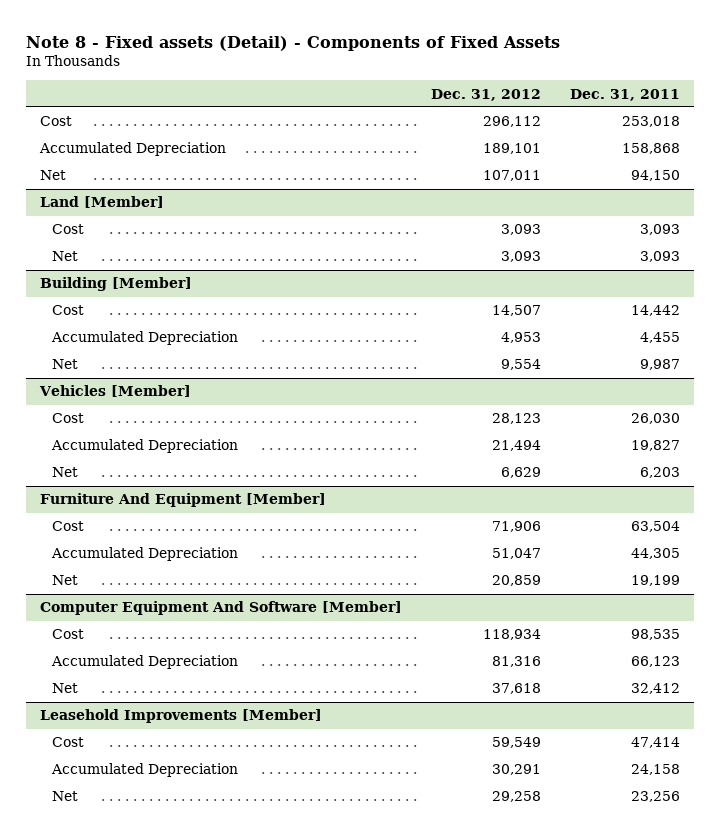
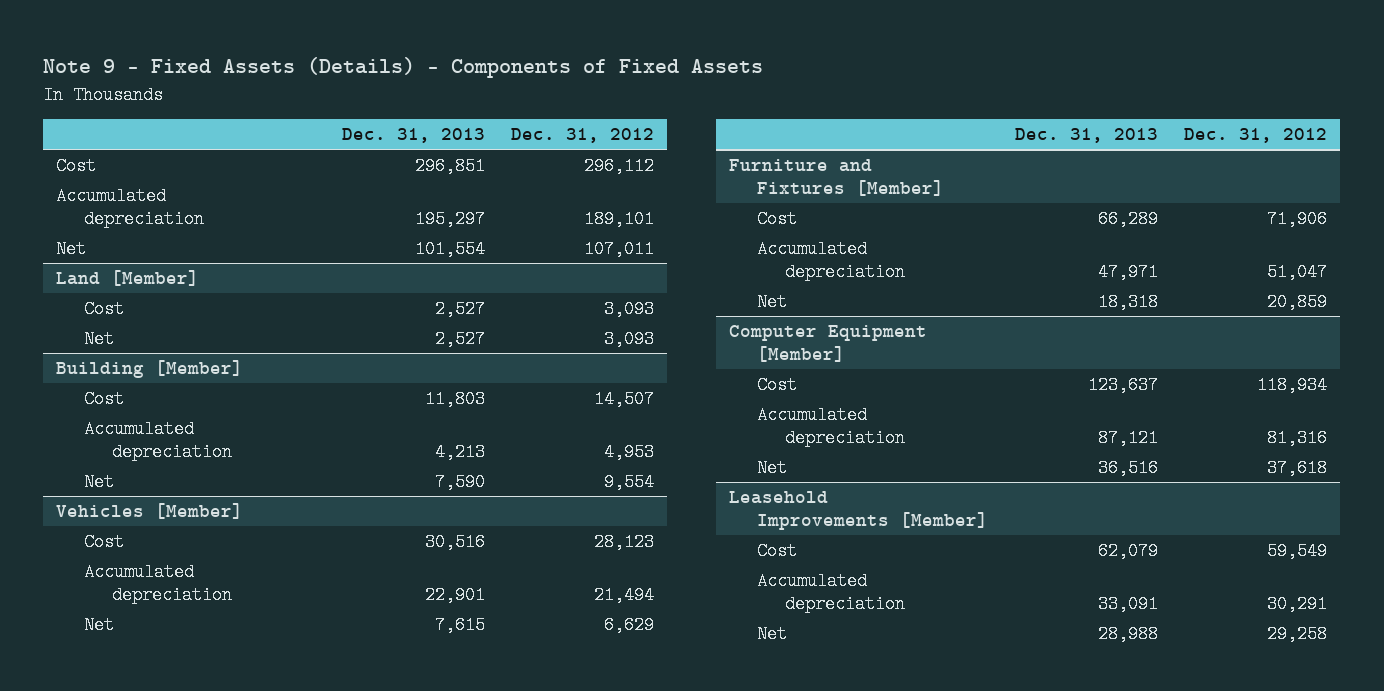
- Note 8 - Fixed assets (Detail) - Components of Fixed Assets
+ Note 9 - Fixed Assets (Details) - Components of Fixed Assets
- | Dec. 31, 2012 | Dec. 31, 2011
+ | Dec. 31, 2013 | Dec. 31, 2012
- Accumulated Depreciation | 189,101 | 158,868
+ Accumulated depreciation | 195,297 | 189,101
@ Building [Member]
- Accumulated Depreciation | 4,953 | 4,455
+ Accumulated depreciation | 4,213 | 4,953
@ Vehicles [Member]
- Accumulated Depreciation | 21,494 | 19,827
+ Accumulated depreciation | 22,901 | 21,494
- Furniture And Equipment [Member]
+ Furniture and Fixtures [Member]
- Accumulated Depreciation | 51,047 | 44,305
+ Accumulated depreciation | 47,971 | 51,047
- Computer Equipment And Software [Member]
+ Computer Equipment [Member]
- Accumulated Depreciation | 81,316 | 66,123
+ Accumulated depreciation | 87,121 | 81,316
@ Leasehold Improvements [Member]
- Accumulated Depreciation | 30,291 | 24,158
+ Accumulated depreciation | 33,091 | 30,291

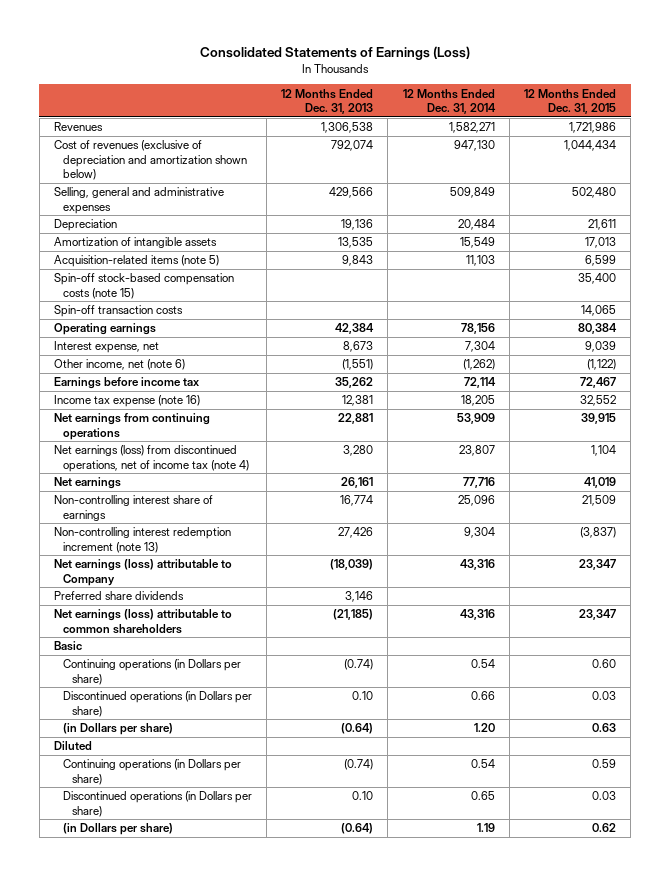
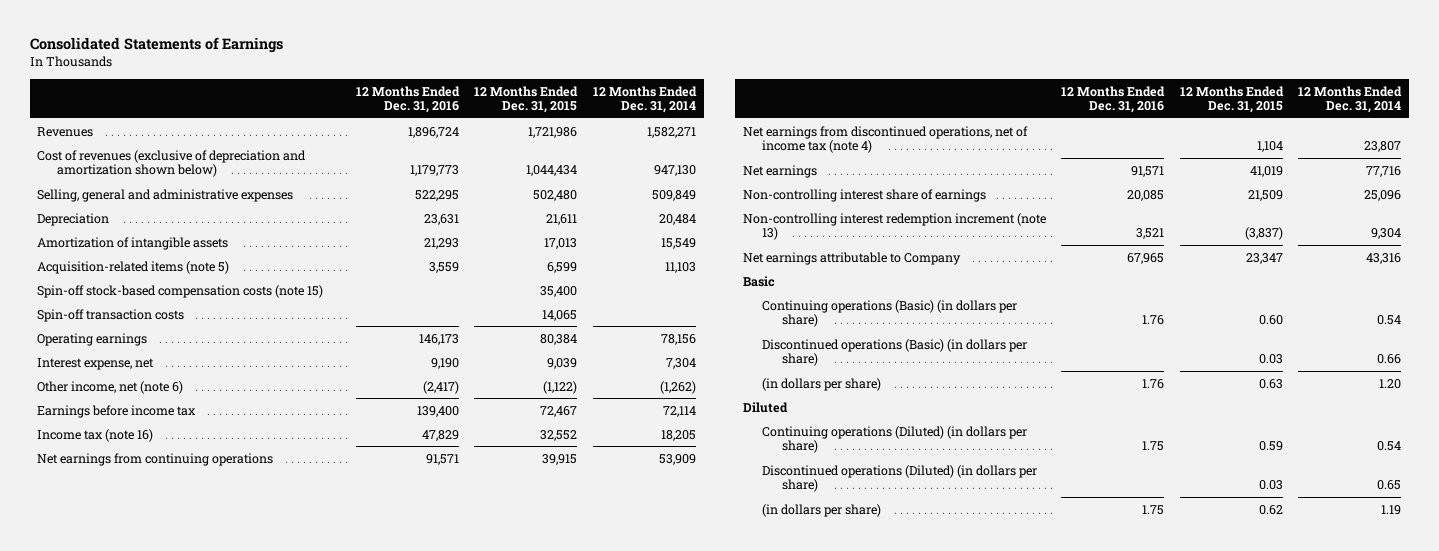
- Consolidated Statements of Earnings (Loss)
+ Consolidated Statements of Earnings
- | 12 Months Ended Dec. 31, 2013 | 12 Months Ended Dec. 31, 2014 | 12 Months Ended Dec. 31, 2015
+ | 12 Months Ended Dec. 31, 2016 | 12 Months Ended Dec. 31, 2015 | 12 Months Ended Dec. 31, 2014
- Income tax expense (note 16) | 12,381 | 18,205 | 32,552
+ Income tax (note 16) | 47,829 | 32,552 | 18,205
- Net earnings (loss) from discontinued operations, net of income tax (note 4) | 3,280 | 23,807 | 1,104
+ Net earnings from discontinued operations, net of income tax (note 4) | | 1,104 | 23,807
- Net earnings (loss) attributable to Company | (18,039) | 43,316 | 23,347
- Preferred share dividends | 3,146 | |
- Net earnings (loss) attributable to common shareholders | (21,185) | 43,316 | 23,347
+ Net earnings attributable to Company | 67,965 | 23,347 | 43,316
- Continuing operations (in Dollars per share) | (0.74) | 0.54 | 0.60
- Discontinued operations (in Dollars per share) | 0.10 | 0.66 | 0.03
- (in Dollars per share) | (0.64) | 1.20 | 0.63
+ Continuing operations (Basic) (in dollars per share) | 1.76 | 0.60 | 0.54
+ Discontinued operations (Basic) (in dollars per share) | | 0.03 | 0.66
+ (in dollars per share) | 1.76 | 0.63 | 1.20
- Continuing operations (in Dollars per share) | (0.74) | 0.54 | 0.59
- Discontinued operations (in Dollars per share) | 0.10 | 0.65 | 0.03
- (in Dollars per share) | (0.64) | 1.19 | 0.62
+ Continuing operations (Diluted) (in dollars per share) | 1.75 | 0.59 | 0.54
+ Discontinued operations (Diluted) (in dollars per share) | | 0.03 | 0.65
+ (in dollars per share) | 1.75 | 0.62 | 1.19

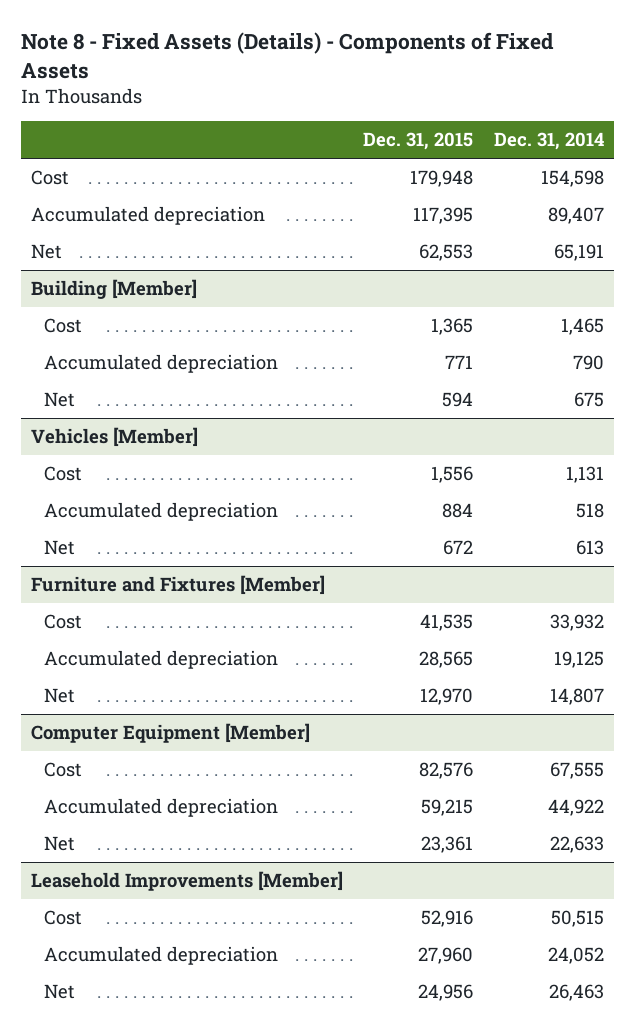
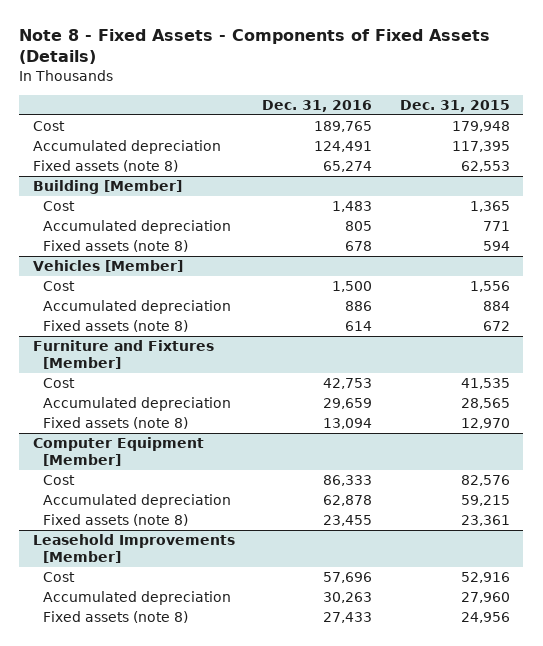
- Note 8 - Fixed Assets (Details) - Components of Fixed Assets
+ Note 8 - Fixed Assets - Components of Fixed Assets (Details)
- | Dec. 31, 2015 | Dec. 31, 2014
+ | Dec. 31, 2016 | Dec. 31, 2015
- Net | 62,553 | 65,191
+ Fixed assets (note 8) | 65,274 | 62,553
@ Building [Member]
- Net | 594 | 675
+ Fixed assets (note 8) | 678 | 594
@ Vehicles [Member]
- Net | 672 | 613
+ Fixed assets (note 8) | 614 | 672
@ Furniture and Fixtures [Member]
- Net | 12,970 | 14,807
+ Fixed assets (note 8) | 13,094 | 12,970
@ Computer Equipment [Member]
- Net | 23,361 | 22,633
+ Fixed assets (note 8) | 23,455 | 23,361
@ Leasehold Improvements [Member]
- Net | 24,956 | 26,463
+ Fixed assets (note 8) | 27,433 | 24,956

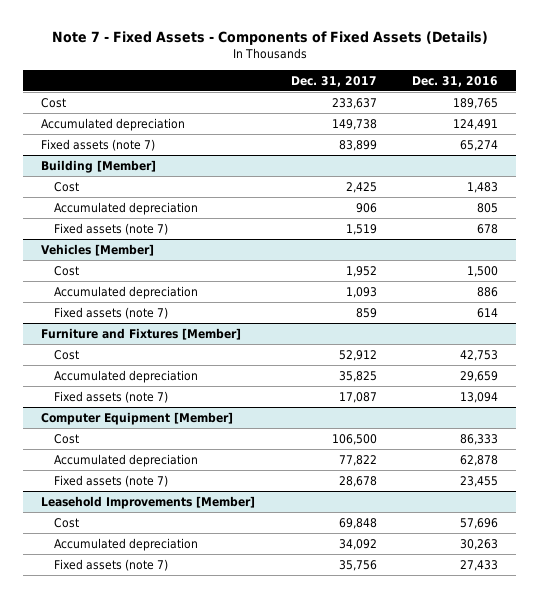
- Note 8 - Fixed Assets - Components of Fixed Assets (Details)
+ Note 7 - Fixed Assets - Components of Fixed Assets (Details)
- | Dec. 31, 2016 | Dec. 31, 2015
+ | Dec. 31, 2017 | Dec. 31, 2016
- Fixed assets (note 8) | 65,274 | 62,553
+ Fixed assets (note 7) | 83,899 | 65,274
@ Building [Member]
- Fixed assets (note 8) | 678 | 594
+ Fixed assets (note 7) | 1,519 | 678
@ Vehicles [Member]
- Fixed assets (note 8) | 614 | 672
+ Fixed assets (note 7) | 859 | 614
@ Furniture and Fixtures [Member]
- Fixed assets (note 8) | 13,094 | 12,970
+ Fixed assets (note 7) | 17,087 | 13,094
@ Computer Equipment [Member]
- Fixed assets (note 8) | 23,455 | 23,361
+ Fixed assets (note 7) | 28,678 | 23,455
@ Leasehold Improvements [Member]
- Fixed assets (note 8) | 27,433 | 24,956
+ Fixed assets (note 7) | 35,756 | 27,433

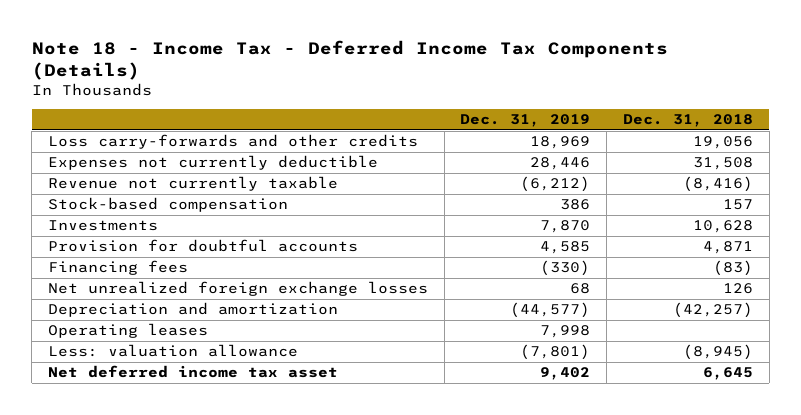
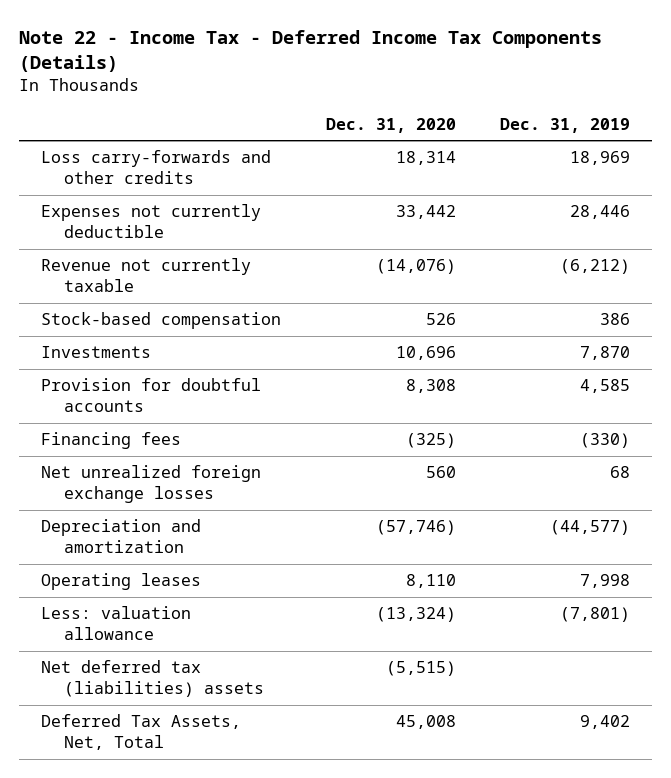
- Note 18 - Income Tax - Deferred Income Tax Components (Details)
+ Note 22 - Income Tax - Deferred Income Tax Components (Details)
- | Dec. 31, 2019 | Dec. 31, 2018
+ | Dec. 31, 2020 | Dec. 31, 2019
- Net deferred income tax asset | 9,402 | 6,645
+ Net deferred tax (liabilities) assets | (5,515) |
+ Deferred Tax Assets, Net, Total | 45,008 | 9,402

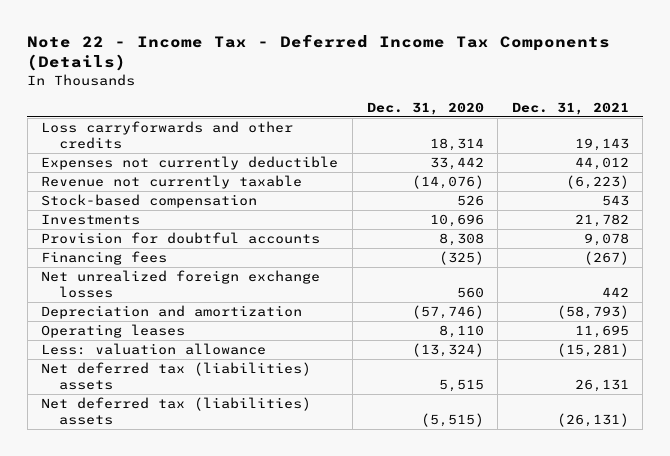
- | Dec. 31, 2020 | Dec. 31, 2019
+ | Dec. 31, 2020 | Dec. 31, 2021
- Loss carry-forwards and other credits | 18,314 | 18,969
+ Loss carryforwards and other credits | 18,314 | 19,143
+ Net deferred tax (liabilities) assets | 5,515 | 26,131
- Deferred Tax Assets, Net, Total | 45,008 | 9,402

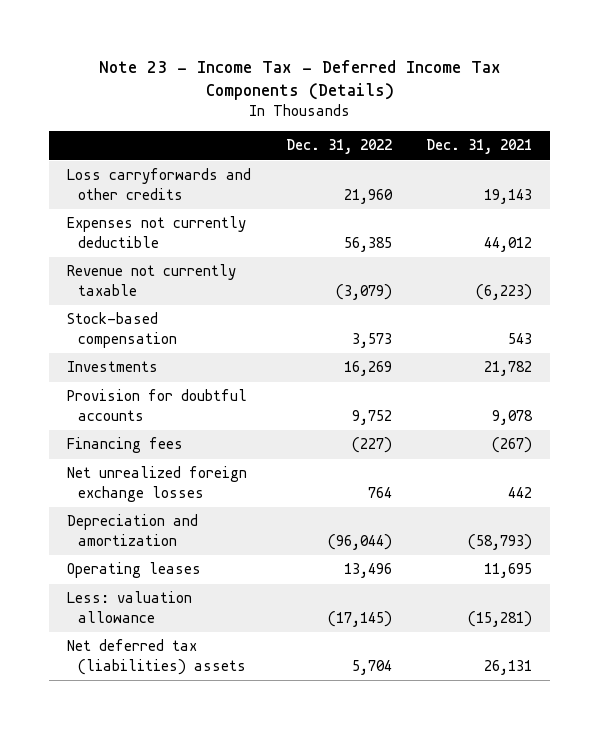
- Note 22 - Income Tax - Deferred Income Tax Components (Details)
+ Note 23 - Income Tax - Deferred Income Tax Components (Details)
- | Dec. 31, 2020 | Dec. 31, 2021
+ | Dec. 31, 2022 | Dec. 31, 2021
- Net deferred tax (liabilities) assets | (5,515) | (26,131)

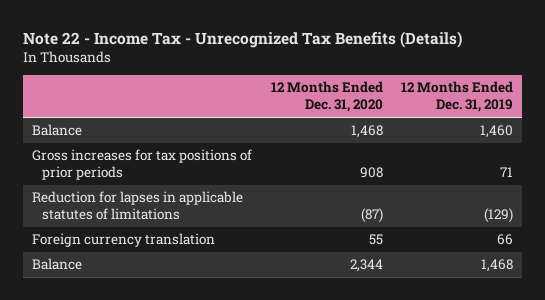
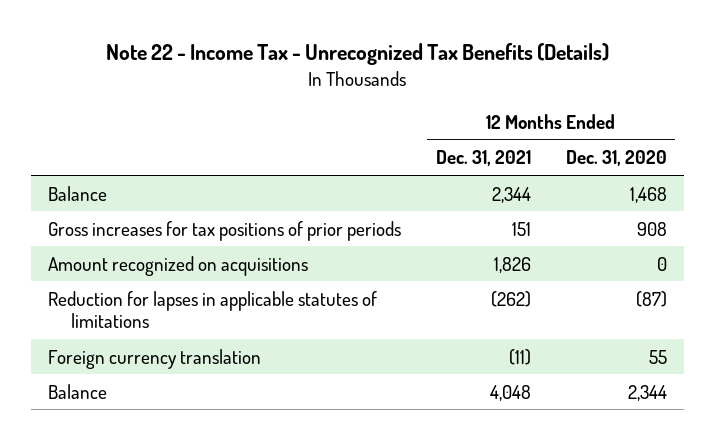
- | 12 Months Ended Dec. 31, 2020 | 12 Months Ended Dec. 31, 2019
+ | 12 Months Ended Dec. 31, 2021 | 12 Months Ended Dec. 31, 2020
+ Amount recognized on acquisitions | 1,826 | 0

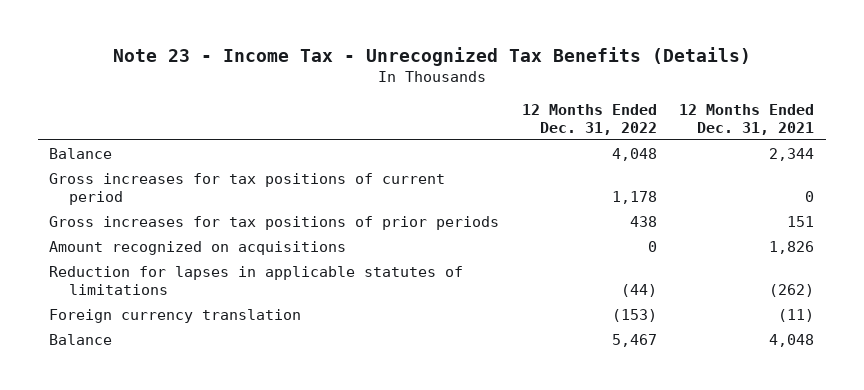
- Note 22 - Income Tax - Unrecognized Tax Benefits (Details)
+ Note 23 - Income Tax - Unrecognized Tax Benefits (Details)
- | 12 Months Ended Dec. 31, 2021 | 12 Months Ended Dec. 31, 2020
+ | 12 Months Ended Dec. 31, 2022 | 12 Months Ended Dec. 31, 2021
+ Gross increases for tax positions of current period | 1,178 | 0

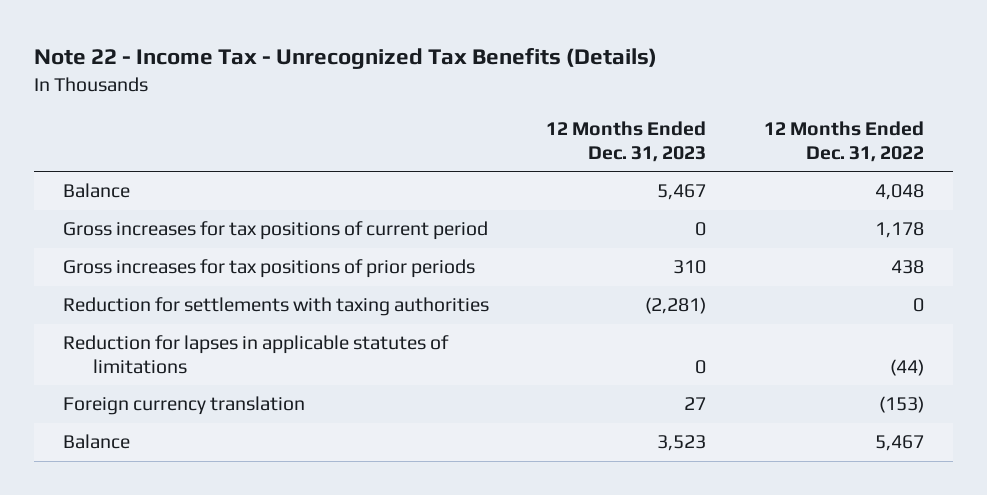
- Note 23 - Income Tax - Unrecognized Tax Benefits (Details)
+ Note 22 - Income Tax - Unrecognized Tax Benefits (Details)
- | 12 Months Ended Dec. 31, 2022 | 12 Months Ended Dec. 31, 2021
+ | 12 Months Ended Dec. 31, 2023 | 12 Months Ended Dec. 31, 2022
- Amount recognized on acquisitions | 0 | 1,826
+ Reduction for settlements with taxing authorities | (2,281) | 0

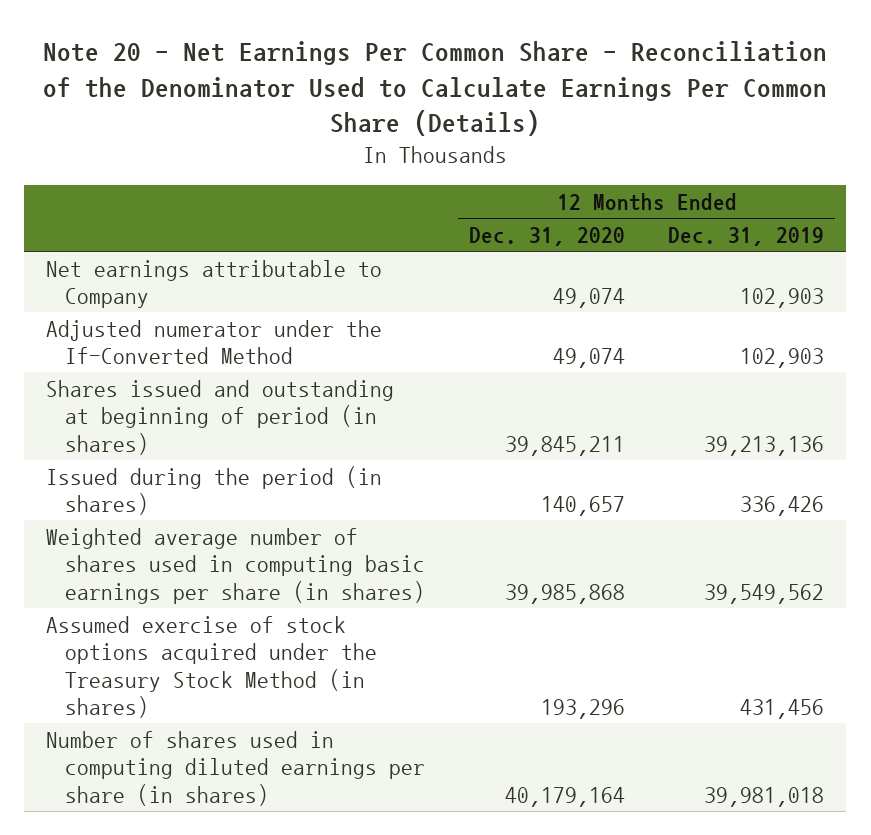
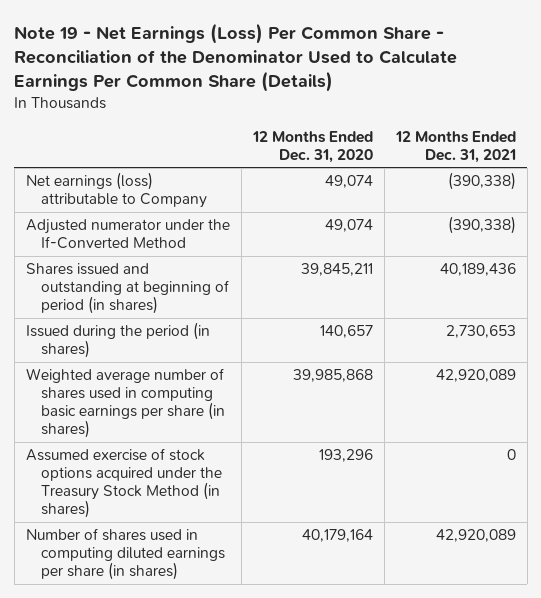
- Note 20 - Net Earnings Per Common Share - Reconciliation of the Denominator Used to Calculate Earnings Per Common Share (Details)
+ Note 19 - Net Earnings (Loss) Per Common Share - Reconciliation of the Denominator Used to Calculate Earnings Per Common Share (Details)
- | 12 Months Ended Dec. 31, 2020 | 12 Months Ended Dec. 31, 2019
+ | 12 Months Ended Dec. 31, 2020 | 12 Months Ended Dec. 31, 2021
- Net earnings attributable to Company | 49,074 | 102,903
+ Net earnings (loss) attributable to Company | 49,074 | (390,338)

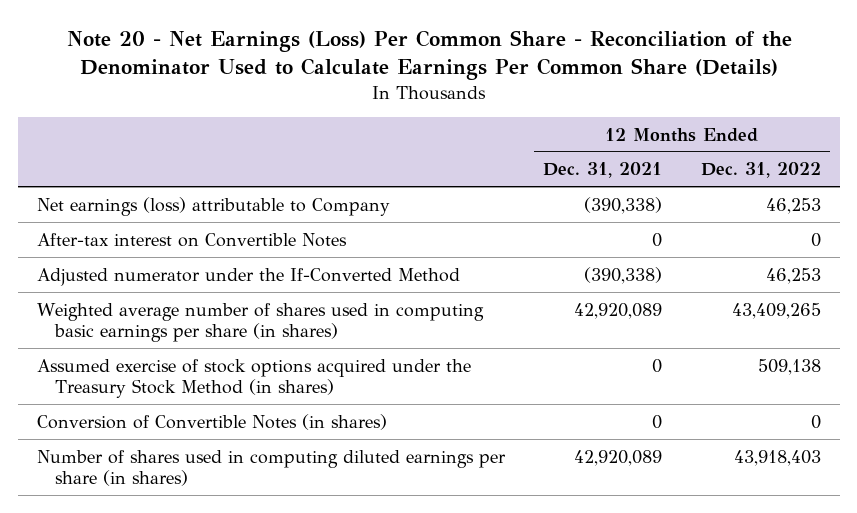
- Note 19 - Net Earnings (Loss) Per Common Share - Reconciliation of the Denominator Used to Calculate Earnings Per Common Share (Details)
+ Note 20 - Net Earnings (Loss) Per Common Share - Reconciliation of the Denominator Used to Calculate Earnings Per Common Share (Details)
- | 12 Months Ended Dec. 31, 2020 | 12 Months Ended Dec. 31, 2021
+ | 12 Months Ended Dec. 31, 2021 | 12 Months Ended Dec. 31, 2022
+ After-tax interest on Convertible Notes | 0 | 0
- Shares issued and outstanding at beginning of period (in shares) | 39,845,211 | 40,189,436
- Issued during the period (in shares) | 140,657 | 2,730,653
+ Conversion of Convertible Notes (in shares) | 0 | 0

